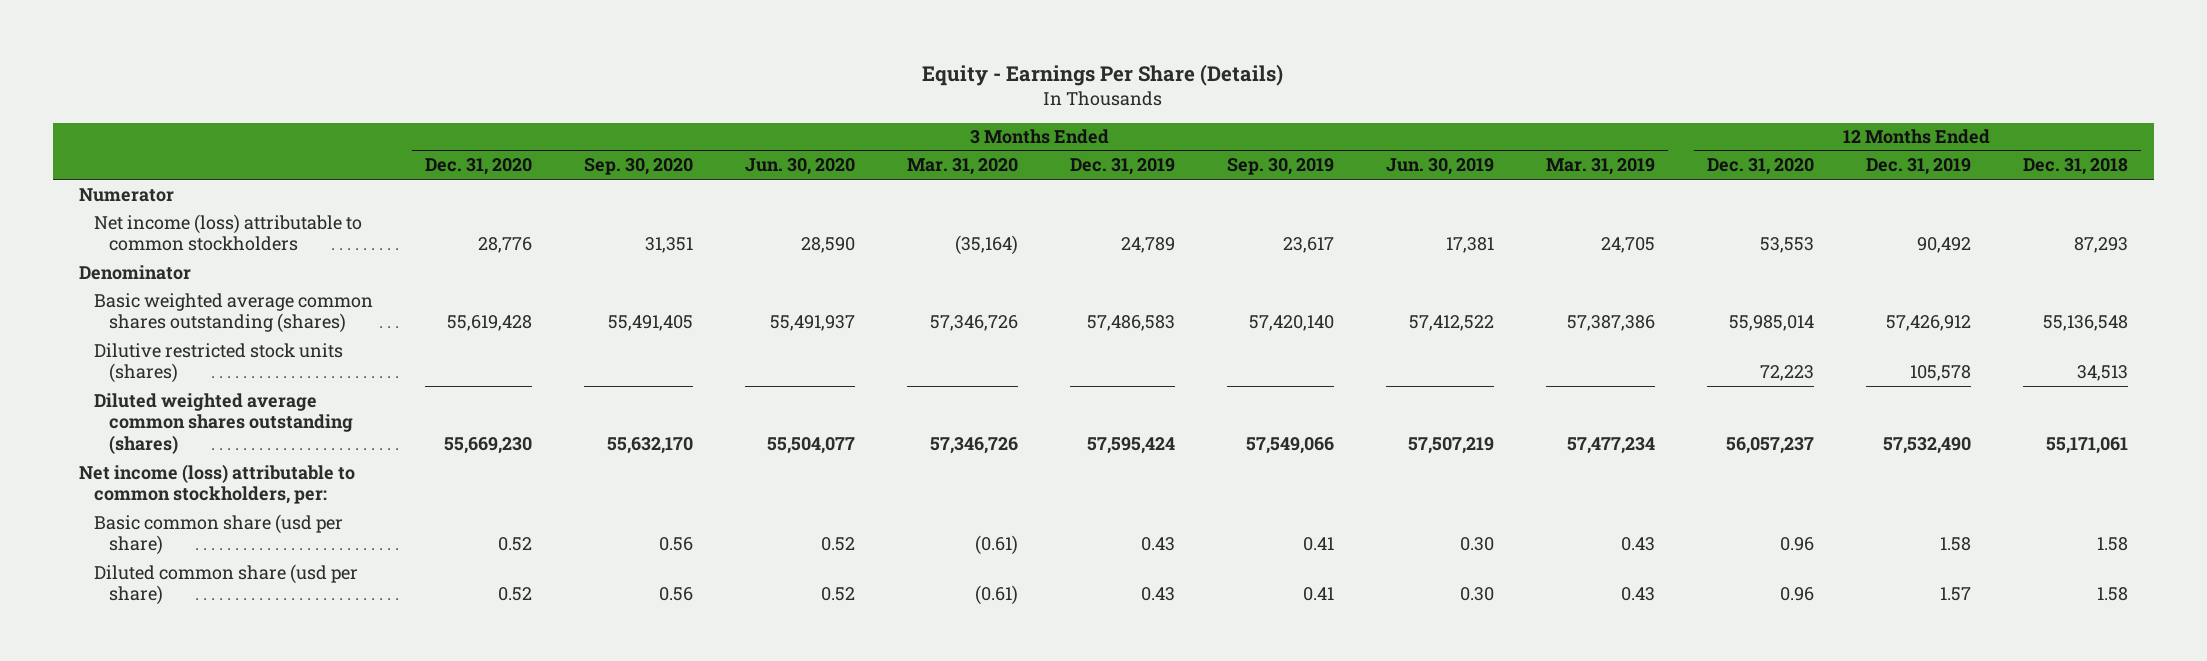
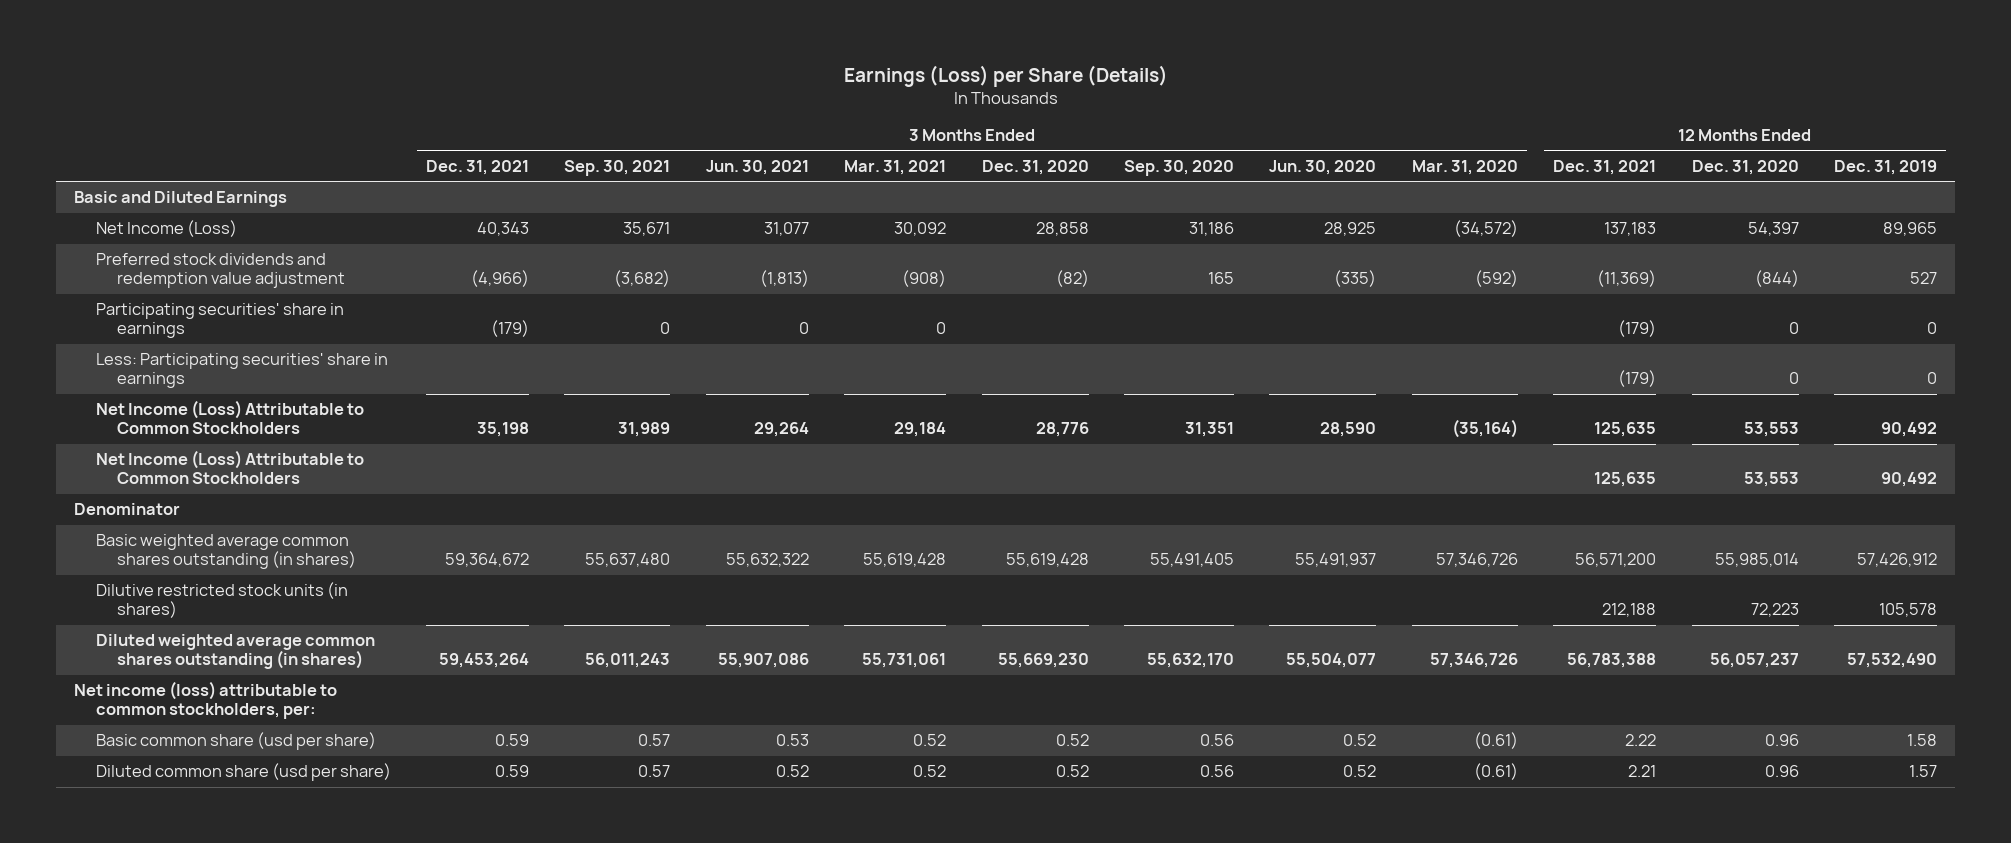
- Equity - Earnings Per Share (Details)
+ Earnings (Loss) per Share (Details)
- | 3 Months Ended Dec. 31, 2020 | 3 Months Ended Sep. 30, 2020 | 3 Months Ended Jun. 30, 2020 | 3 Months Ended Mar. 31, 2020 | 3 Months Ended Dec. 31, 2019 | 3 Months Ended Sep. 30, 2019 | 3 Months Ended Jun. 30, 2019 | 3 Months Ended Mar. 31, 2019 | 12 Months Ended Dec. 31, 2020 | 12 Months Ended Dec. 31, 2019 | 12 Months Ended Dec. 31, 2018
+ | 3 Months Ended Dec. 31, 2021 | 3 Months Ended Sep. 30, 2021 | 3 Months Ended Jun. 30, 2021 | 3 Months Ended Mar. 31, 2021 | 3 Months Ended Dec. 31, 2020 | 3 Months Ended Sep. 30, 2020 | 3 Months Ended Jun. 30, 2020 | 3 Months Ended Mar. 31, 2020 | 12 Months Ended Dec. 31, 2021 | 12 Months Ended Dec. 31, 2020 | 12 Months Ended Dec. 31, 2019
- Numerator
- Net income (loss) attributable to common stockholders | 28,776 | 31,351 | 28,590 | (35,164) | 24,789 | 23,617 | 17,381 | 24,705 | 53,553 | 90,492 | 87,293
+ Basic and Diluted Earnings
+ Net Income (Loss) | 40,343 | 35,671 | 31,077 | 30,092 | 28,858 | 31,186 | 28,925 | (34,572) | 137,183 | 54,397 | 89,965
+ Preferred stock dividends and redemption value adjustment | (4,966) | (3,682) | (1,813) | (908) | (82) | 165 | (335) | (592) | (11,369) | (844) | 527
+ Participating securities' share in earnings | (179) | 0 | 0 | 0 | | | | | (179) | 0 | 0
+ Less: Participating securities' share in earnings | | | | | | | | | (179) | 0 | 0
+ Net Income (Loss) Attributable to Common Stockholders | 35,198 | 31,989 | 29,264 | 29,184 | 28,776 | 31,351 | 28,590 | (35,164) | 125,635 | 53,553 | 90,492
+ Net Income (Loss) Attributable to Common Stockholders | | | | | | | | | 125,635 | 53,553 | 90,492
- Basic weighted average common shares outstanding (shares) | 55,619,428 | 55,491,405 | 55,491,937 | 57,346,726 | 57,486,583 | 57,420,140 | 57,412,522 | 57,387,386 | 55,985,014 | 57,426,912 | 55,136,548
- Dilutive restricted stock units (shares) | | | | | | | | | 72,223 | 105,578 | 34,513
- Diluted weighted average common shares outstanding (shares) | 55,669,230 | 55,632,170 | 55,504,077 | 57,346,726 | 57,595,424 | 57,549,066 | 57,507,219 | 57,477,234 | 56,057,237 | 57,532,490 | 55,171,061
+ Basic weighted average common shares outstanding (in shares) | 59,364,672 | 55,637,480 | 55,632,322 | 55,619,428 | 55,619,428 | 55,491,405 | 55,491,937 | 57,346,726 | 56,571,200 | 55,985,014 | 57,426,912
+ Dilutive restricted stock units (in shares) | | | | | | | | | 212,188 | 72,223 | 105,578
+ Diluted weighted average common shares outstanding (in shares) | 59,453,264 | 56,011,243 | 55,907,086 | 55,731,061 | 55,669,230 | 55,632,170 | 55,504,077 | 57,346,726 | 56,783,388 | 56,057,237 | 57,532,490

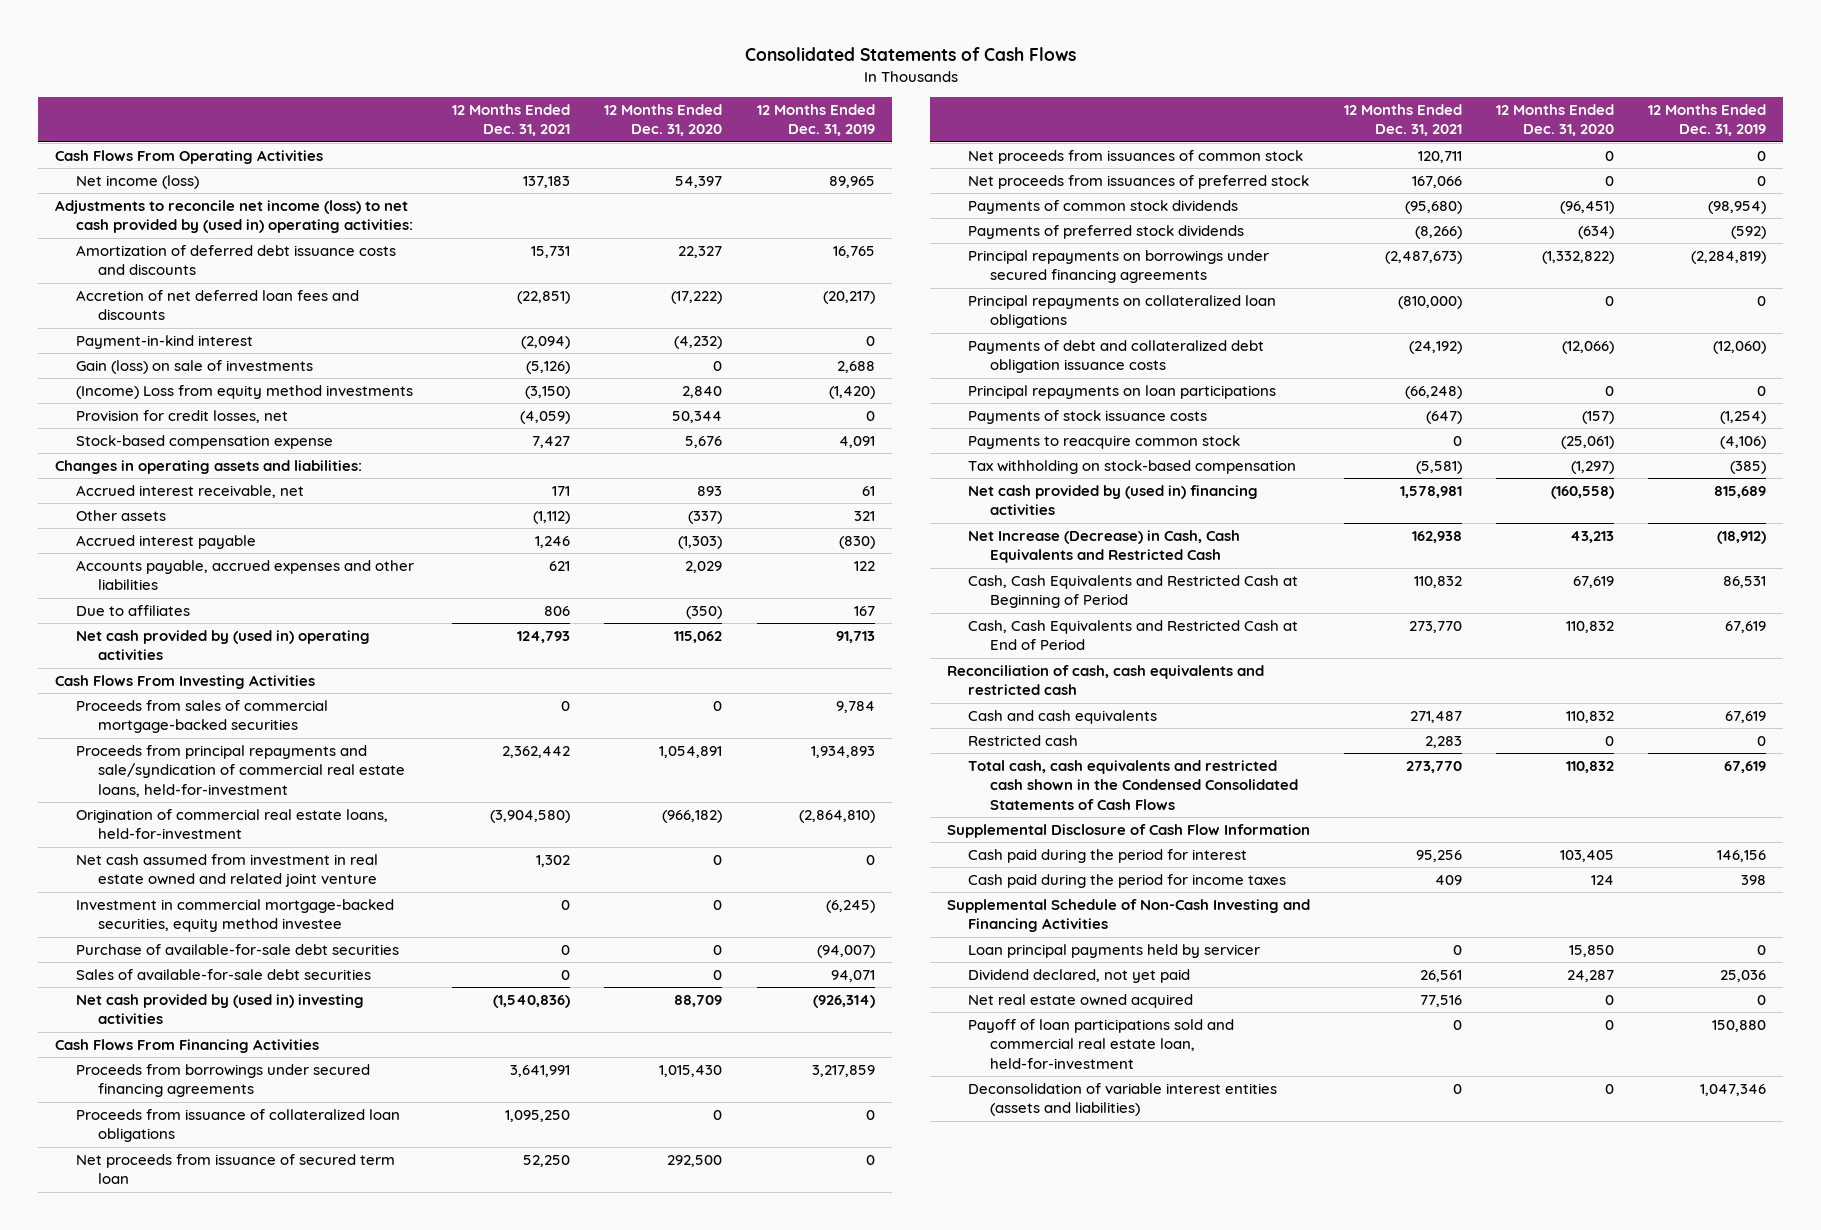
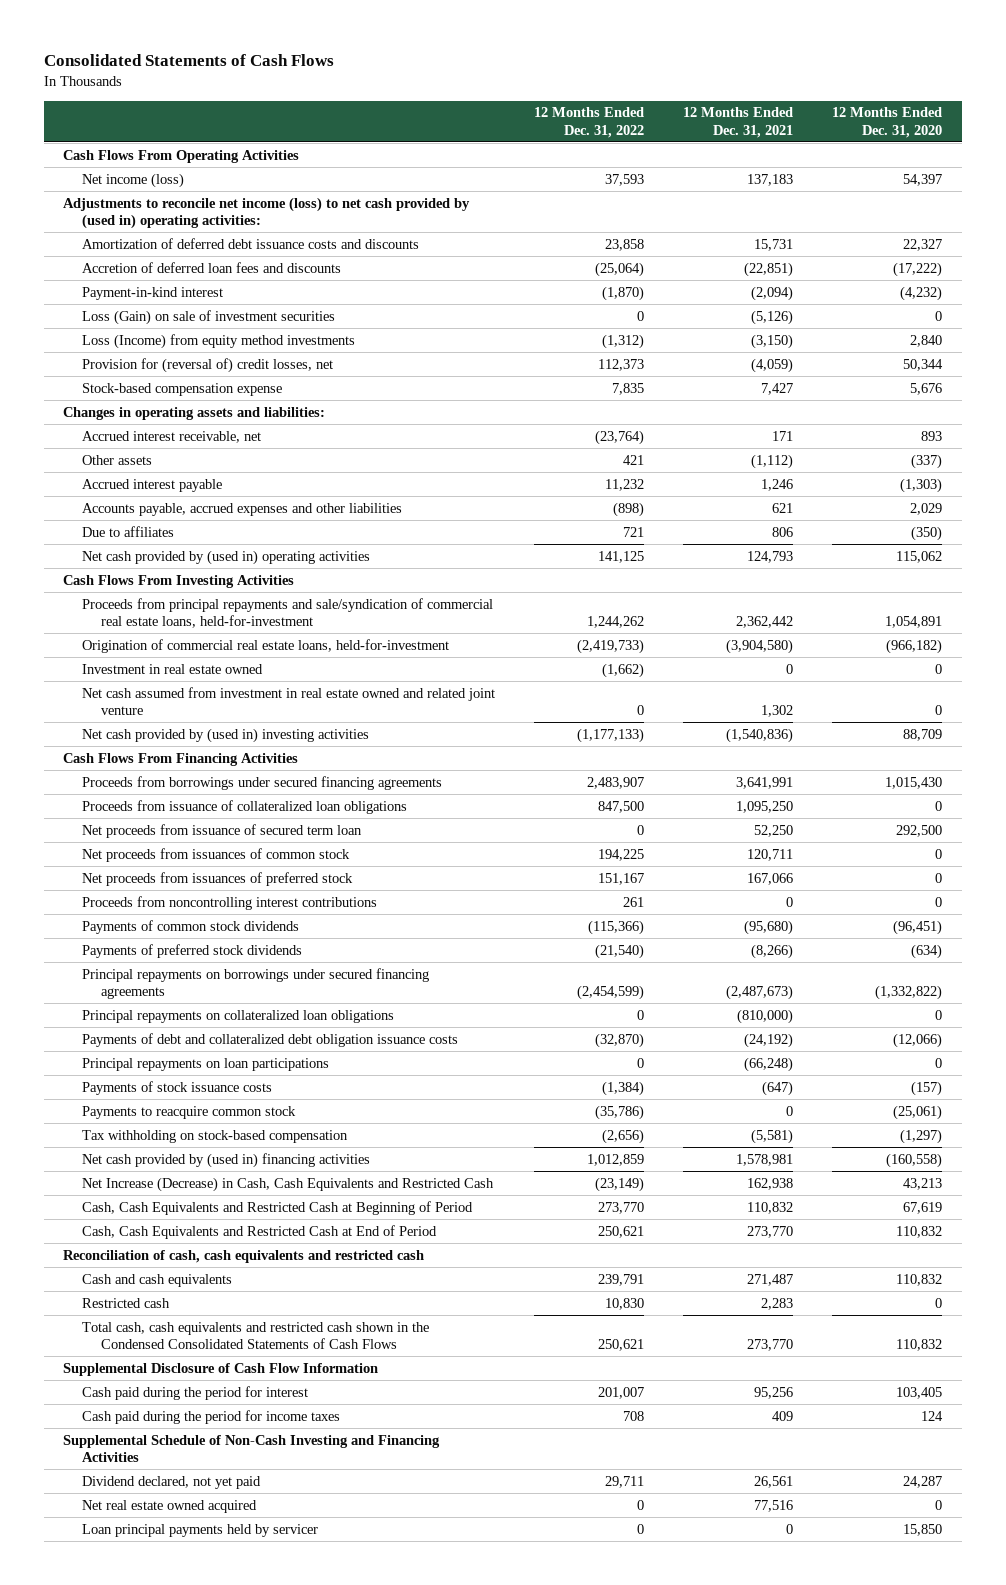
- | 12 Months Ended Dec. 31, 2021 | 12 Months Ended Dec. 31, 2020 | 12 Months Ended Dec. 31, 2019
+ | 12 Months Ended Dec. 31, 2022 | 12 Months Ended Dec. 31, 2021 | 12 Months Ended Dec. 31, 2020
- Accretion of net deferred loan fees and discounts | (22,851) | (17,222) | (20,217)
+ Accretion of deferred loan fees and discounts | (25,064) | (22,851) | (17,222)
- Gain (loss) on sale of investments | (5,126) | 0 | 2,688
- (Income) Loss from equity method investments | (3,150) | 2,840 | (1,420)
- Provision for credit losses, net | (4,059) | 50,344 | 0
+ Loss (Gain) on sale of investment securities | 0 | (5,126) | 0
+ Loss (Income) from equity method investments | (1,312) | (3,150) | 2,840
+ Provision for (reversal of) credit losses, net | 112,373 | (4,059) | 50,344
- Proceeds from sales of commercial mortgage-backed securities | 0 | 0 | 9,784
+ Investment in real estate owned | (1,662) | 0 | 0
- Investment in commercial mortgage-backed securities, equity method investee | 0 | 0 | (6,245)
- Purchase of available-for-sale debt securities | 0 | 0 | (94,007)
- Sales of available-for-sale debt securities | 0 | 0 | 94,071
+ Proceeds from noncontrolling interest contributions | 261 | 0 | 0
- Payoff of loan participations sold and commercial real estate loan, held-for-investment | 0 | 0 | 150,880
- Deconsolidation of variable interest entities (assets and liabilities) | 0 | 0 | 1,047,346
moved down: Loan principal payments held by servicer | 0 | 0 | 15,850

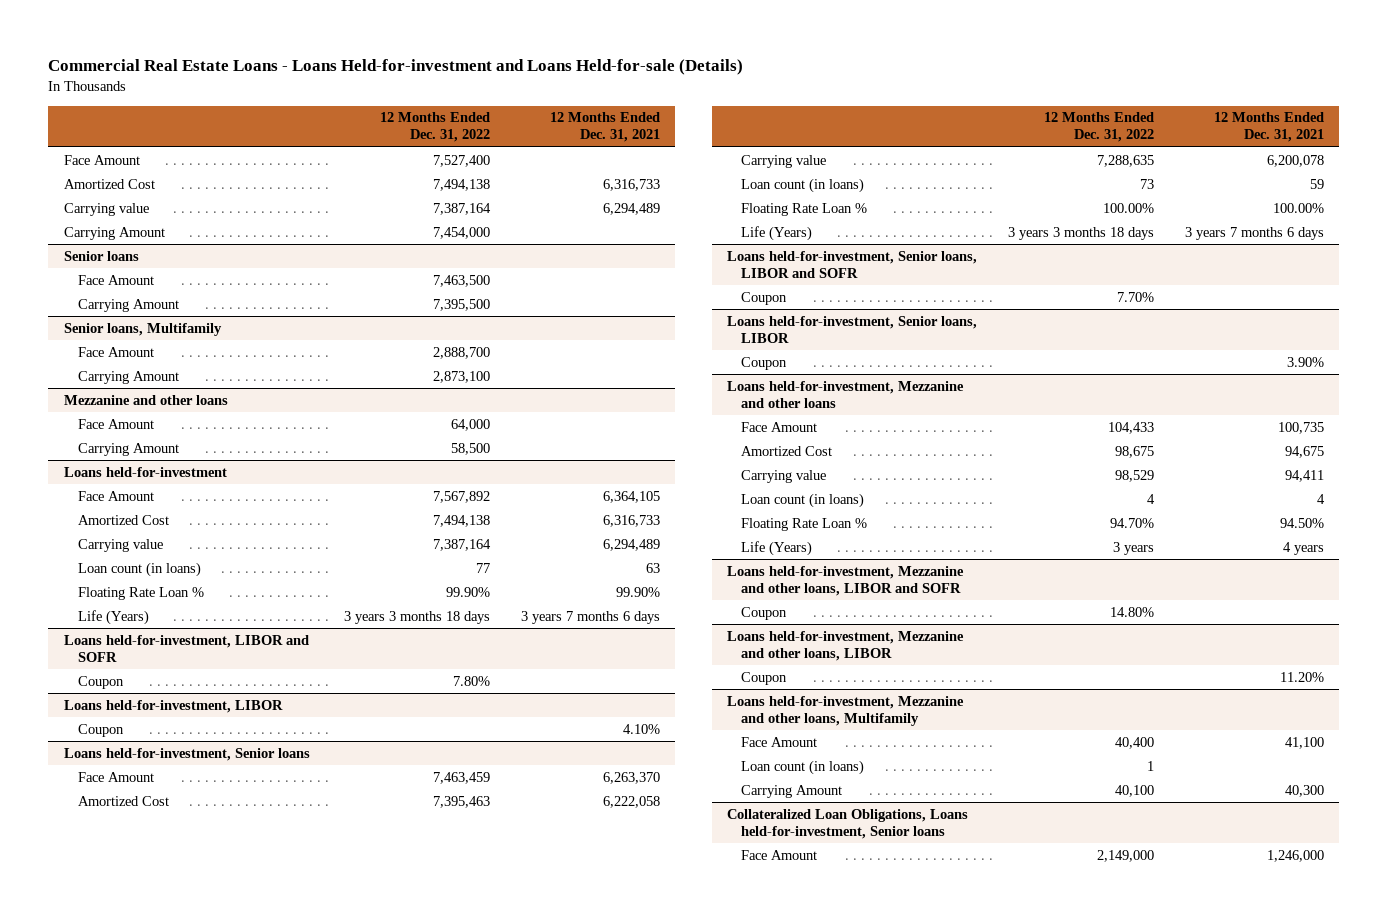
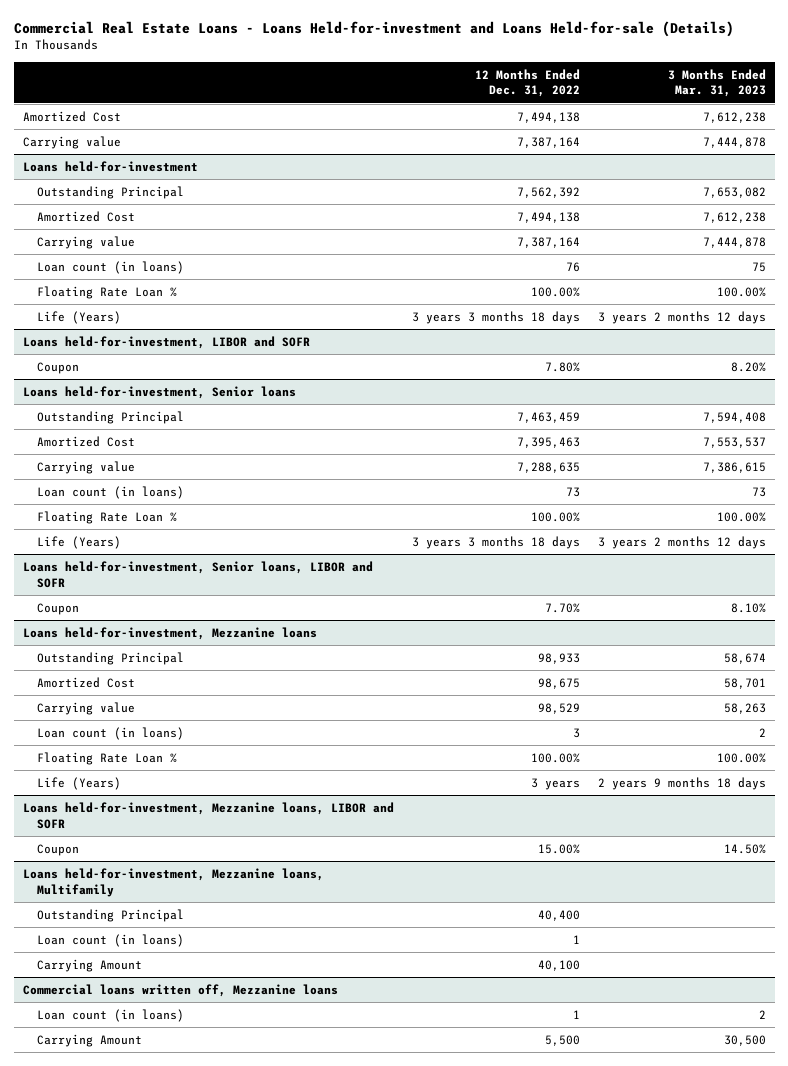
- | 12 Months Ended Dec. 31, 2022 | 12 Months Ended Dec. 31, 2021
+ | 12 Months Ended Dec. 31, 2022 | 3 Months Ended Mar. 31, 2023
- Face Amount | 7,527,400 |
- Carrying Amount | 7,454,000 |
- Senior loans
- Face Amount | 7,463,500 |
- Carrying Amount | 7,395,500 |
- Senior loans, Multifamily
- Face Amount | 2,888,700 |
- Carrying Amount | 2,873,100 |
- Mezzanine and other loans
- Face Amount | 64,000 |
- Carrying Amount | 58,500 |
@ Loans held-for-investment
- Face Amount | 7,567,892 | 6,364,105
+ Outstanding Principal | 7,562,392 | 7,653,082
- Loan count (in loans) | 77 | 63
- Floating Rate Loan % | 99.90% | 99.90%
+ Loan count (in loans) | 76 | 75
+ Floating Rate Loan % | 100.00% | 100.00%
- Loans held-for-investment, LIBOR
- Coupon | | 4.10%
@ Loans held-for-investment, Senior loans
- Face Amount | 7,463,459 | 6,263,370
+ Outstanding Principal | 7,463,459 | 7,594,408
- Loans held-for-investment, Senior loans, LIBOR
- Coupon | | 3.90%
- Loans held-for-investment, Mezzanine and other loans
- Face Amount | 104,433 | 100,735
+ Loans held-for-investment, Mezzanine loans
+ Outstanding Principal | 98,933 | 58,674
- Loan count (in loans) | 4 | 4
- Floating Rate Loan % | 94.70% | 94.50%
+ Loan count (in loans) | 3 | 2
+ Floating Rate Loan % | 100.00% | 100.00%
- Loans held-for-investment, Mezzanine and other loans, LIBOR and SOFR
- Coupon | 14.80% |
- Loans held-for-investment, Mezzanine and other loans, LIBOR
- Coupon | | 11.20%
- Loans held-for-investment, Mezzanine and other loans, Multifamily
- Face Amount | 40,400 | 41,100
+ Loans held-for-investment, Mezzanine loans, LIBOR and SOFR
+ Coupon | 15.00% | 14.50%
+ Loans held-for-investment, Mezzanine loans, Multifamily
+ Outstanding Principal | 40,400 |
- Collateralized Loan Obligations, Loans held-for-investment, Senior loans
- Face Amount | 2,149,000 | 1,246,000
+ Commercial loans written off, Mezzanine loans
+ Loan count (in loans) | 1 | 2
+ Carrying Amount | 5,500 | 30,500

